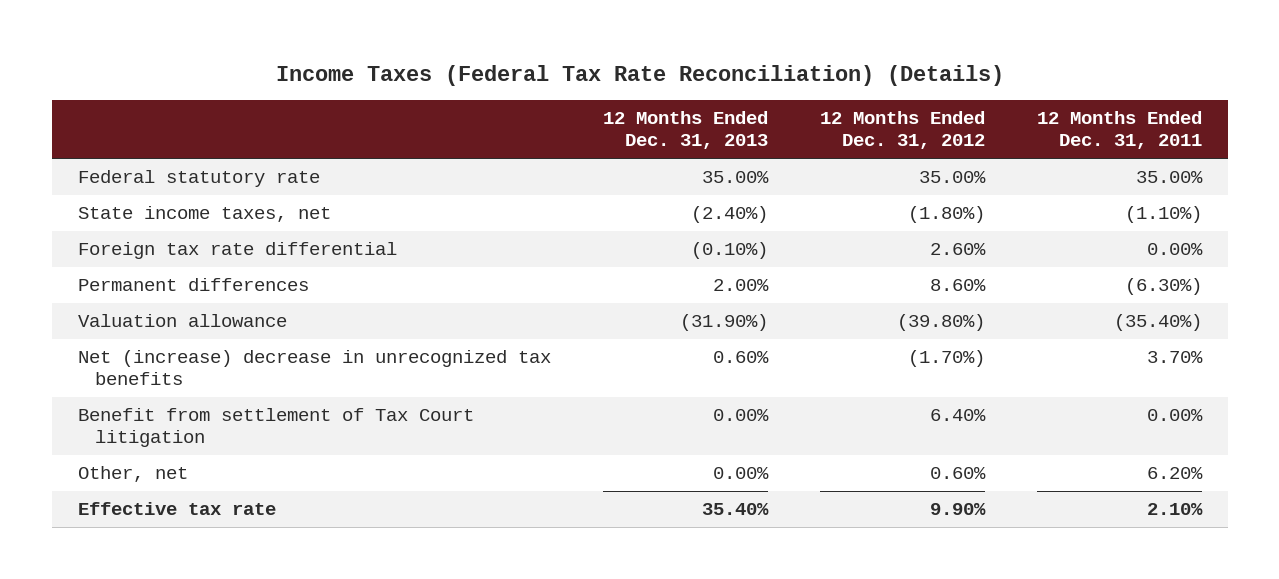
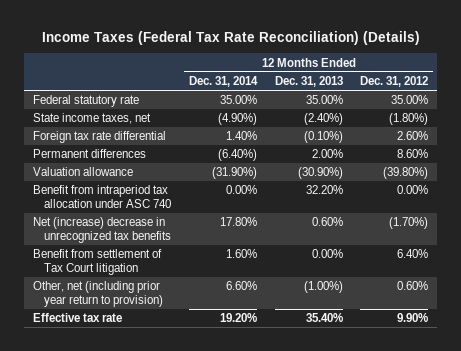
- | 12 Months Ended Dec. 31, 2013 | 12 Months Ended Dec. 31, 2012 | 12 Months Ended Dec. 31, 2011
+ | 12 Months Ended Dec. 31, 2014 | 12 Months Ended Dec. 31, 2013 | 12 Months Ended Dec. 31, 2012
- Valuation allowance | (31.90%) | (39.80%) | (35.40%)
+ Valuation allowance | (31.90%) | (30.90%) | (39.80%)
+ Benefit from intraperiod tax allocation under ASC 740 | 0.00% | 32.20% | 0.00%
- Other, net | 0.00% | 0.60% | 6.20%
+ Other, net (including prior year return to provision) | 6.60% | (1.00%) | 0.60%

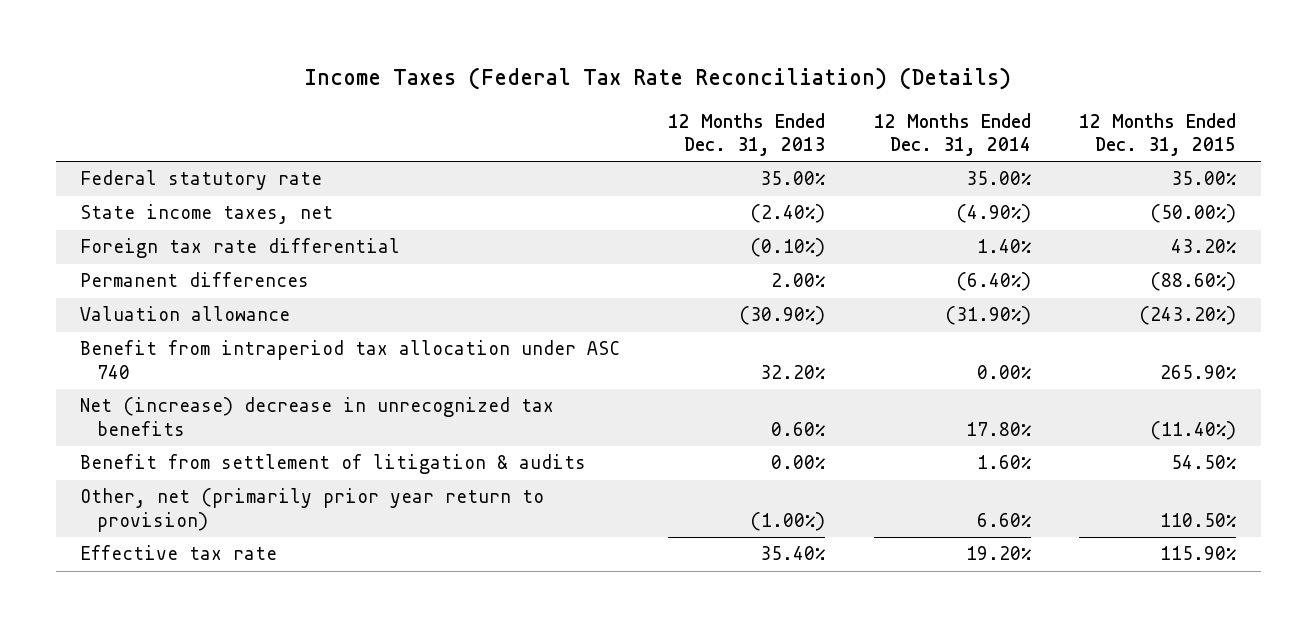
- | 12 Months Ended Dec. 31, 2014 | 12 Months Ended Dec. 31, 2013 | 12 Months Ended Dec. 31, 2012
+ | 12 Months Ended Dec. 31, 2013 | 12 Months Ended Dec. 31, 2014 | 12 Months Ended Dec. 31, 2015
- Benefit from settlement of Tax Court litigation | 1.60% | 0.00% | 6.40%
- Other, net (including prior year return to provision) | 6.60% | (1.00%) | 0.60%
+ Benefit from settlement of litigation & audits | 0.00% | 1.60% | 54.50%
+ Other, net (primarily prior year return to provision) | (1.00%) | 6.60% | 110.50%

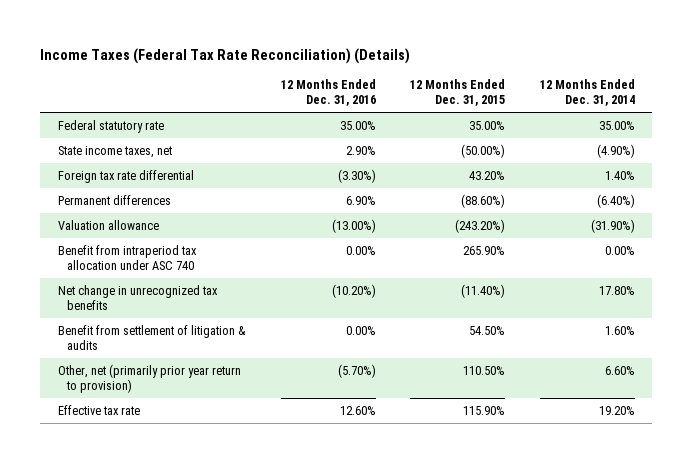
- | 12 Months Ended Dec. 31, 2013 | 12 Months Ended Dec. 31, 2014 | 12 Months Ended Dec. 31, 2015
+ | 12 Months Ended Dec. 31, 2016 | 12 Months Ended Dec. 31, 2015 | 12 Months Ended Dec. 31, 2014
- Net (increase) decrease in unrecognized tax benefits | 0.60% | 17.80% | (11.40%)
+ Net change in unrecognized tax benefits | (10.20%) | (11.40%) | 17.80%

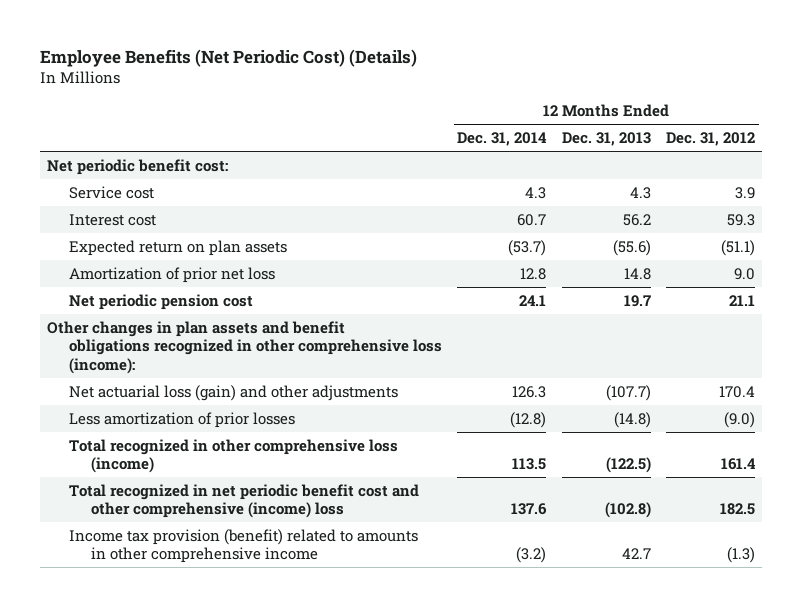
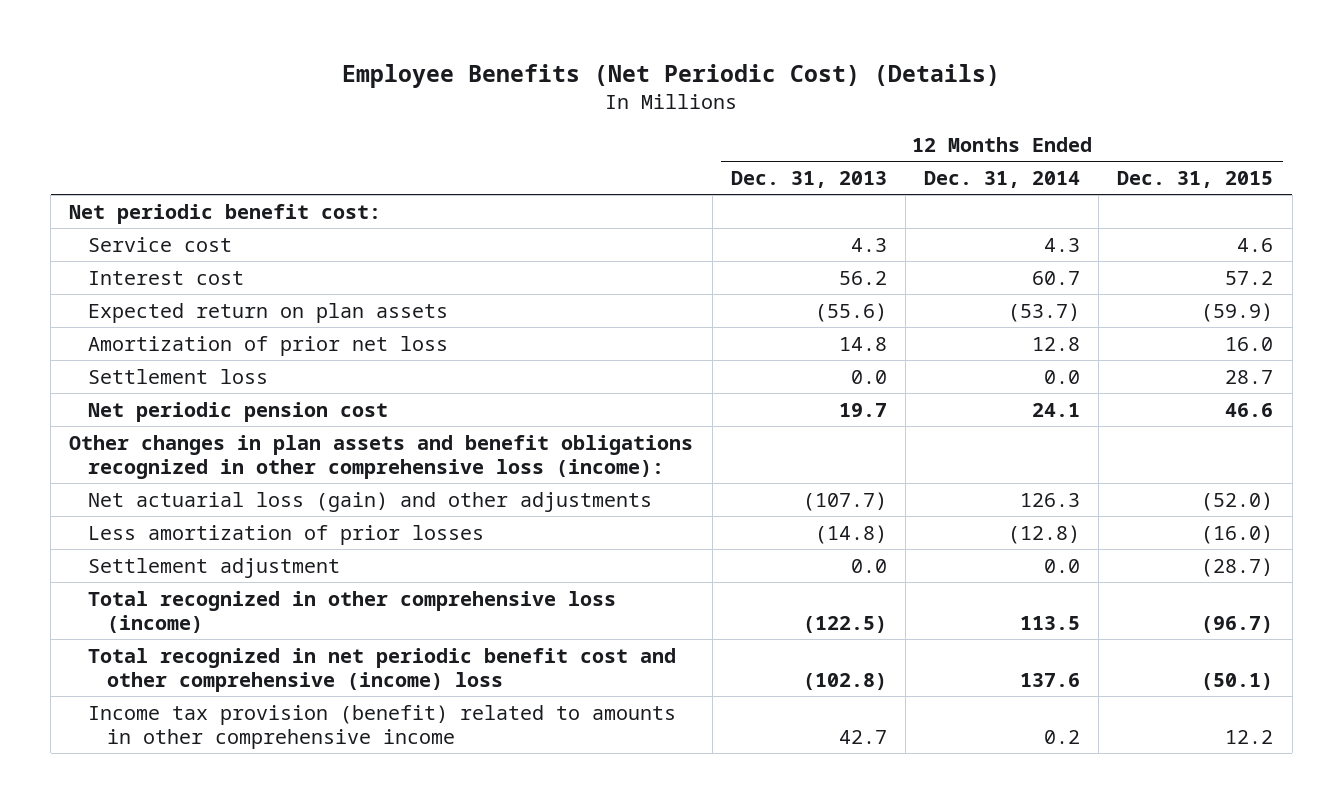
- | 12 Months Ended Dec. 31, 2014 | 12 Months Ended Dec. 31, 2013 | 12 Months Ended Dec. 31, 2012
+ | 12 Months Ended Dec. 31, 2013 | 12 Months Ended Dec. 31, 2014 | 12 Months Ended Dec. 31, 2015
+ Settlement loss | 0.0 | 0.0 | 28.7
+ Settlement adjustment | 0.0 | 0.0 | (28.7)
- Income tax provision (benefit) related to amounts in other comprehensive income | (3.2) | 42.7 | (1.3)
+ Income tax provision (benefit) related to amounts in other comprehensive income | 42.7 | 0.2 | 12.2

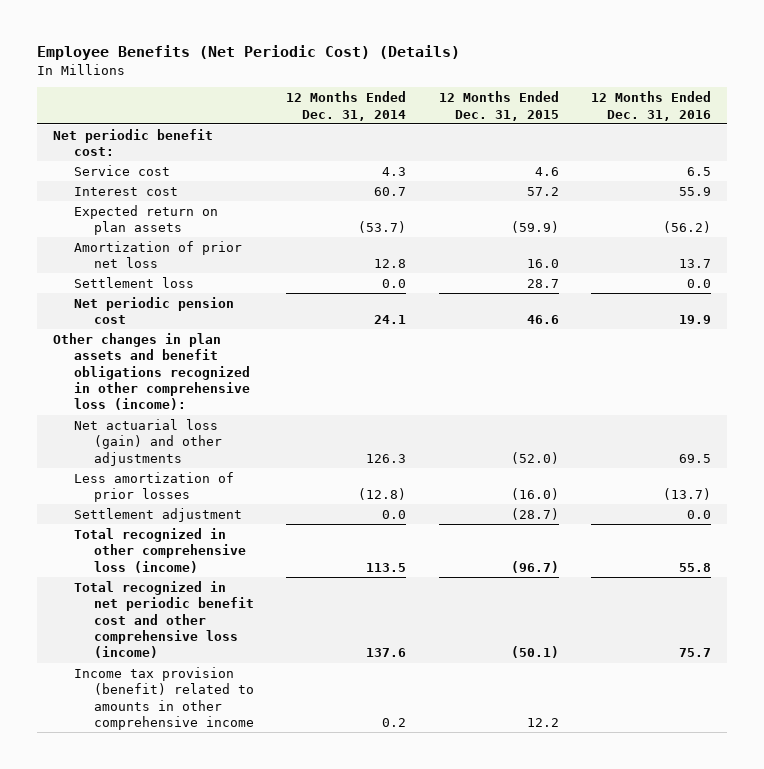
- | 12 Months Ended Dec. 31, 2013 | 12 Months Ended Dec. 31, 2014 | 12 Months Ended Dec. 31, 2015
+ | 12 Months Ended Dec. 31, 2014 | 12 Months Ended Dec. 31, 2015 | 12 Months Ended Dec. 31, 2016
- Total recognized in net periodic benefit cost and other comprehensive (income) loss | (102.8) | 137.6 | (50.1)
+ Total recognized in net periodic benefit cost and other comprehensive loss (income) | 137.6 | (50.1) | 75.7

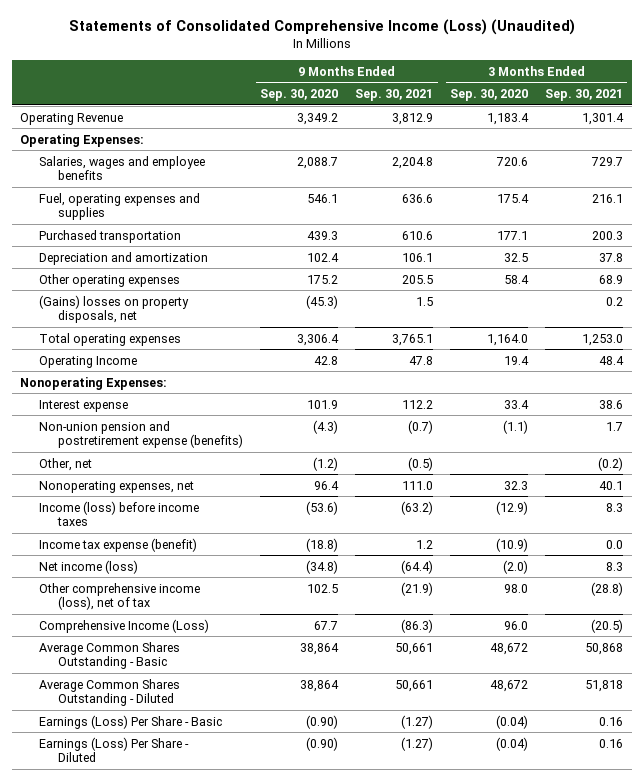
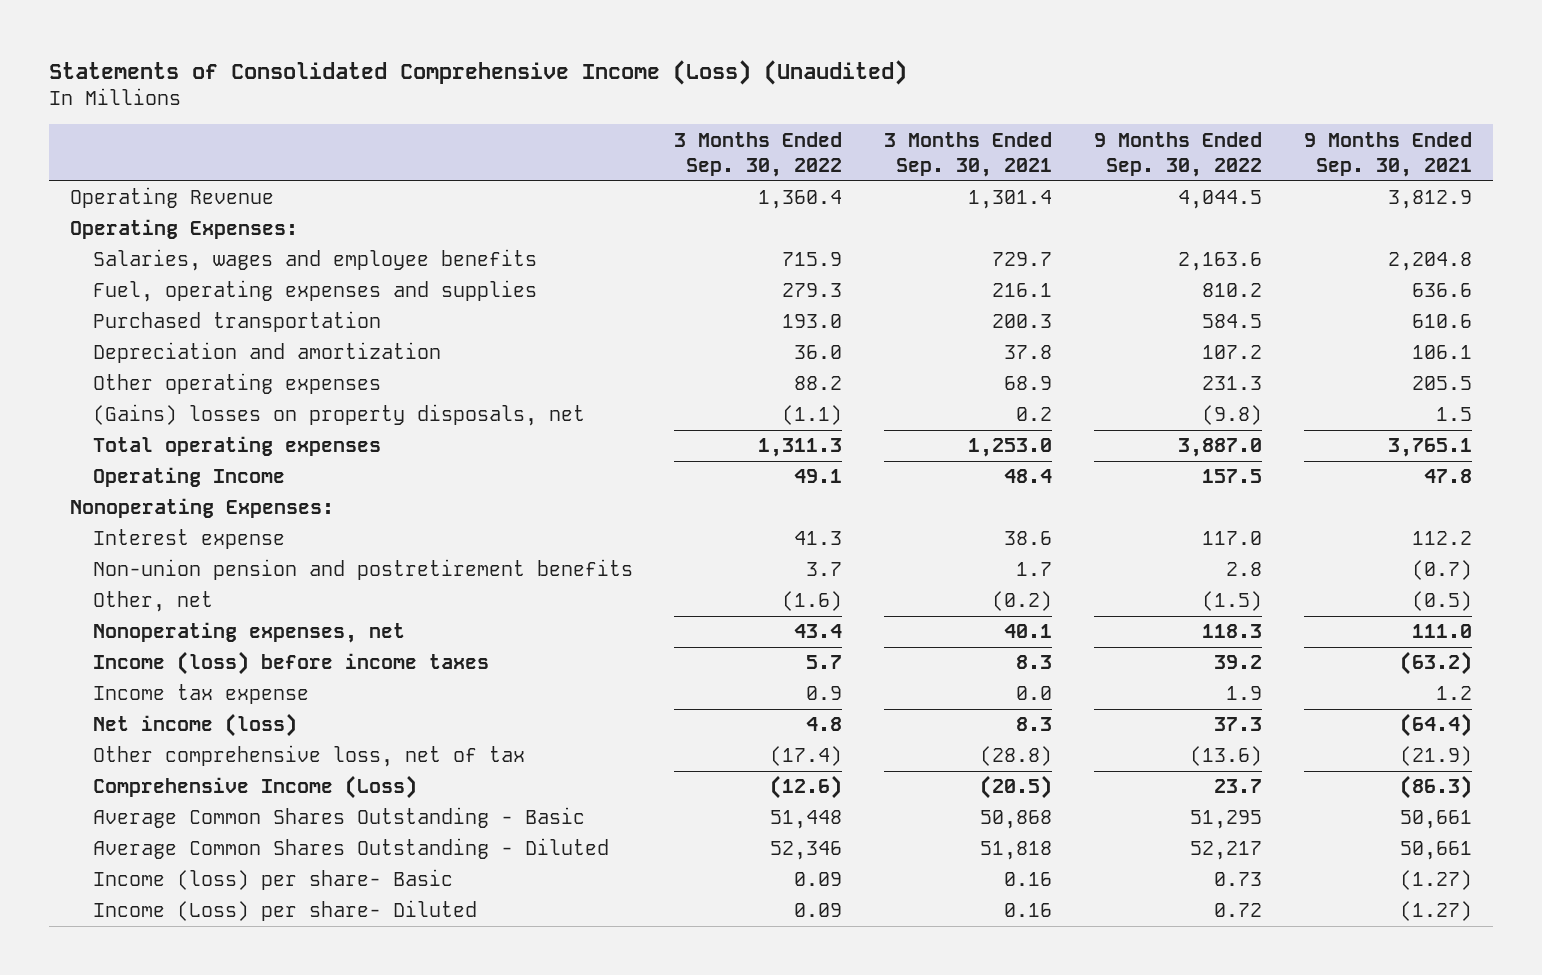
- | 9 Months Ended Sep. 30, 2020 | 9 Months Ended Sep. 30, 2021 | 3 Months Ended Sep. 30, 2020 | 3 Months Ended Sep. 30, 2021
+ | 3 Months Ended Sep. 30, 2022 | 3 Months Ended Sep. 30, 2021 | 9 Months Ended Sep. 30, 2022 | 9 Months Ended Sep. 30, 2021
- Non-union pension and postretirement expense (benefits) | (4.3) | (0.7) | (1.1) | 1.7
+ Non-union pension and postretirement benefits | 3.7 | 1.7 | 2.8 | (0.7)
- Income tax expense (benefit) | (18.8) | 1.2 | (10.9) | 0.0
+ Income tax expense | 0.9 | 0.0 | 1.9 | 1.2
- Other comprehensive income (loss), net of tax | 102.5 | (21.9) | 98.0 | (28.8)
+ Other comprehensive loss, net of tax | (17.4) | (28.8) | (13.6) | (21.9)
- Earnings (Loss) Per Share - Basic | (0.90) | (1.27) | (0.04) | 0.16
- Earnings (Loss) Per Share - Diluted | (0.90) | (1.27) | (0.04) | 0.16
+ Income (loss) per share- Basic | 0.09 | 0.16 | 0.73 | (1.27)
+ Income (Loss) per share- Diluted | 0.09 | 0.16 | 0.72 | (1.27)

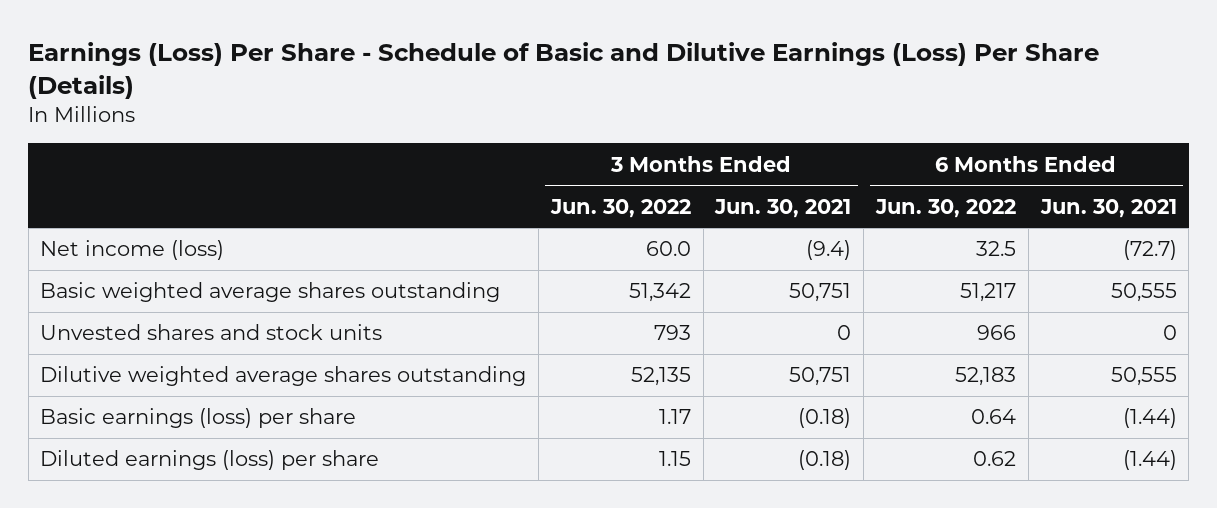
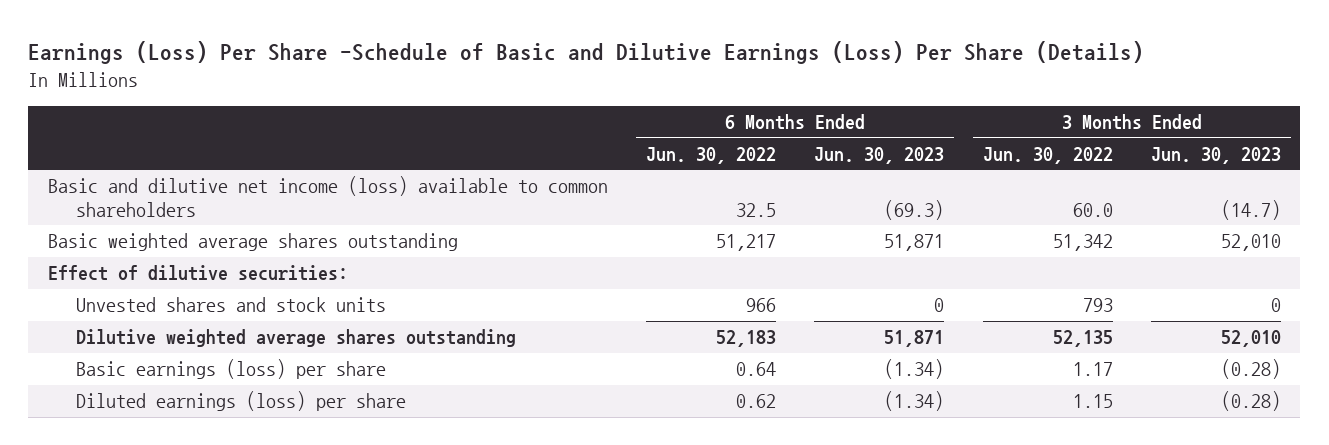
- Earnings (Loss) Per Share - Schedule of Basic and Dilutive Earnings (Loss) Per Share (Details)
+ Earnings (Loss) Per Share -Schedule of Basic and Dilutive Earnings (Loss) Per Share (Details)
- | 3 Months Ended Jun. 30, 2022 | 3 Months Ended Jun. 30, 2021 | 6 Months Ended Jun. 30, 2022 | 6 Months Ended Jun. 30, 2021
+ | 6 Months Ended Jun. 30, 2022 | 6 Months Ended Jun. 30, 2023 | 3 Months Ended Jun. 30, 2022 | 3 Months Ended Jun. 30, 2023
- Net income (loss) | 60.0 | (9.4) | 32.5 | (72.7)
+ Basic and dilutive net income (loss) available to common shareholders | 32.5 | (69.3) | 60.0 | (14.7)
+ Effect of dilutive securities:

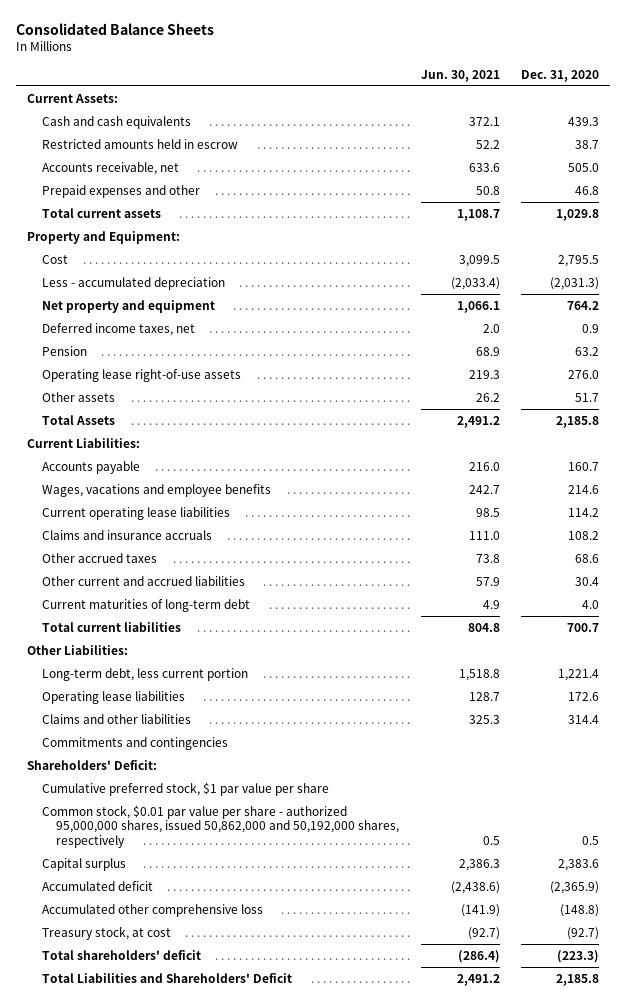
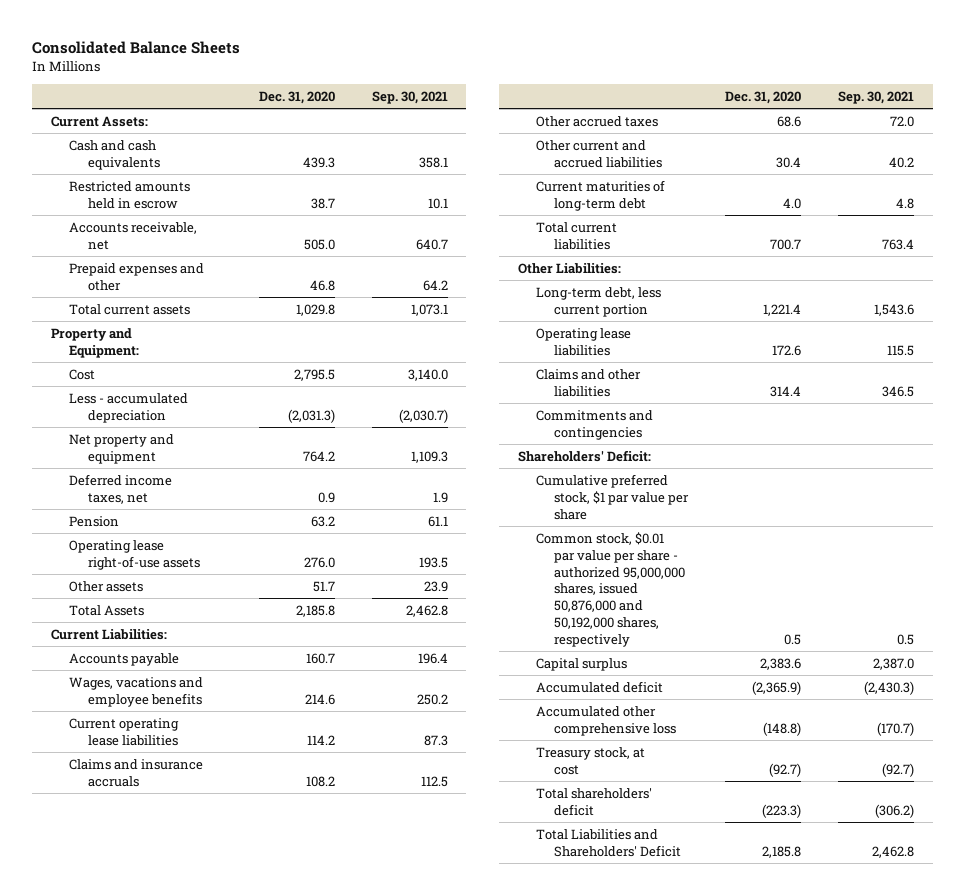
- | Jun. 30, 2021 | Dec. 31, 2020
+ | Dec. 31, 2020 | Sep. 30, 2021
- Common stock, $0.01 par value per share - authorized 95,000,000 shares, issued 50,862,000 and 50,192,000 shares, respectively | 0.5 | 0.5
+ Common stock, $0.01 par value per share - authorized 95,000,000 shares, issued 50,876,000 and 50,192,000 shares, respectively | 0.5 | 0.5

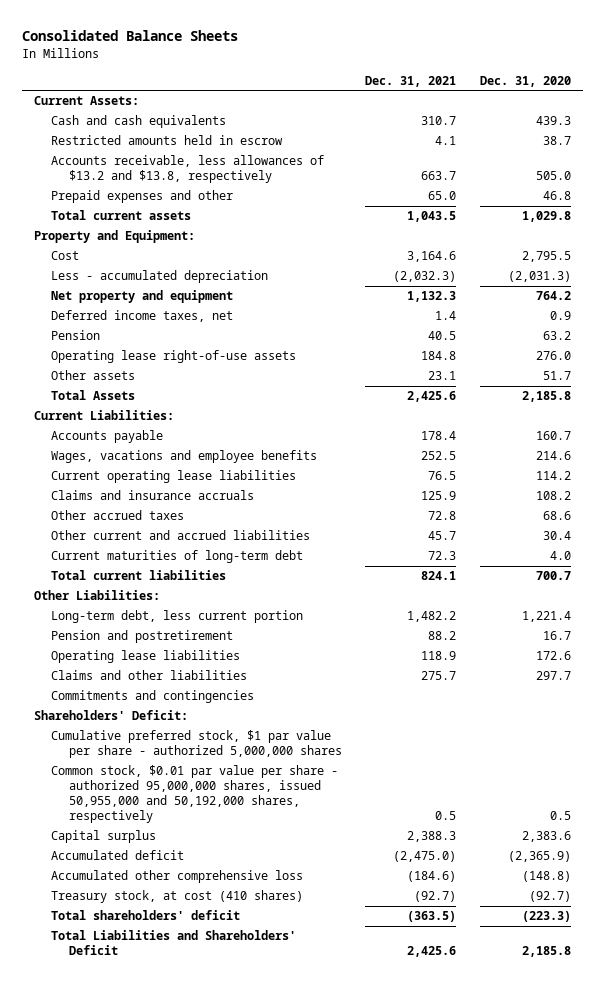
- | Dec. 31, 2020 | Sep. 30, 2021
+ | Dec. 31, 2021 | Dec. 31, 2020
- Accounts receivable, net | 505.0 | 640.7
+ Accounts receivable, less allowances of $13.2 and $13.8, respectively | 663.7 | 505.0
+ Pension and postretirement | 88.2 | 16.7
- Claims and other liabilities | 314.4 | 346.5
+ Claims and other liabilities | 275.7 | 297.7
- Cumulative preferred stock, $1 par value per share
- Common stock, $0.01 par value per share - authorized 95,000,000 shares, issued 50,876,000 and 50,192,000 shares, respectively | 0.5 | 0.5
+ Cumulative preferred stock, $1 par value per share - authorized 5,000,000 shares
+ Common stock, $0.01 par value per share - authorized 95,000,000 shares, issued 50,955,000 and 50,192,000 shares, respectively | 0.5 | 0.5
- Treasury stock, at cost | (92.7) | (92.7)
+ Treasury stock, at cost (410 shares) | (92.7) | (92.7)

